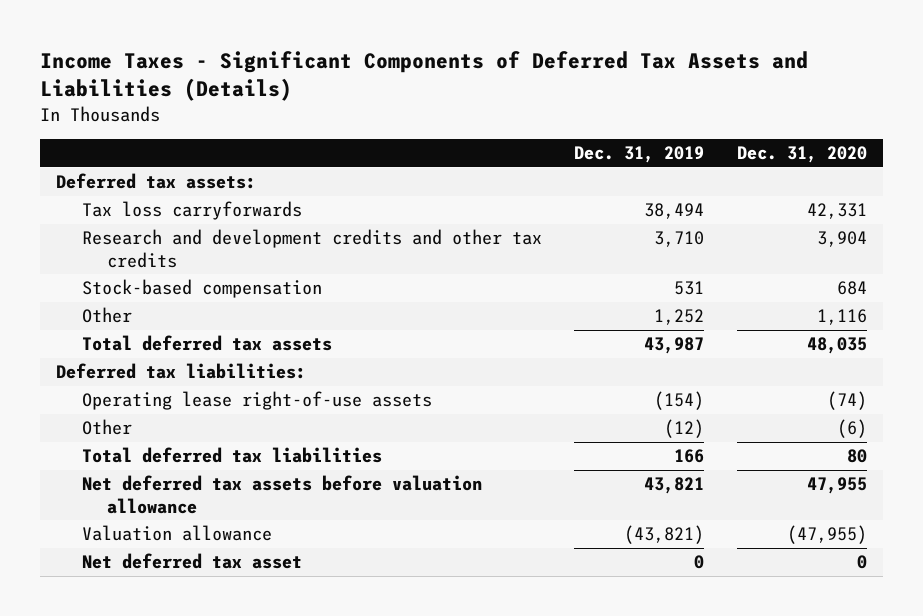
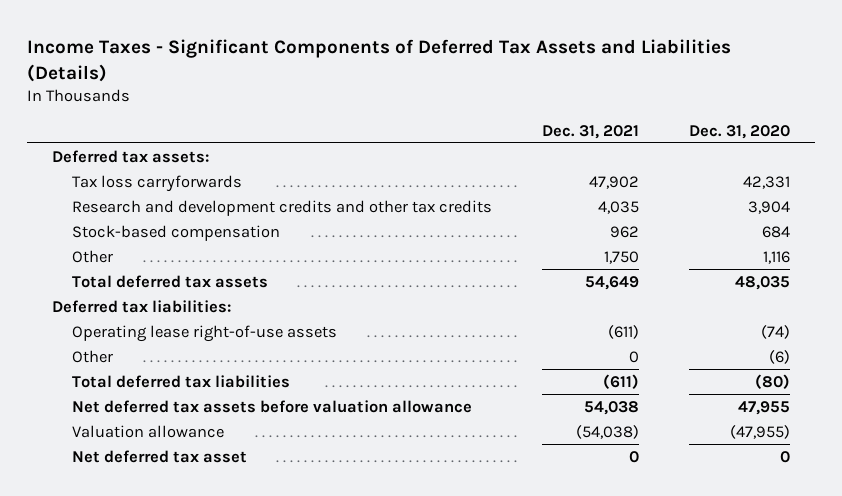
- | Dec. 31, 2019 | Dec. 31, 2020
+ | Dec. 31, 2021 | Dec. 31, 2020
- Total deferred tax liabilities | 166 | 80
+ Total deferred tax liabilities | (611) | (80)

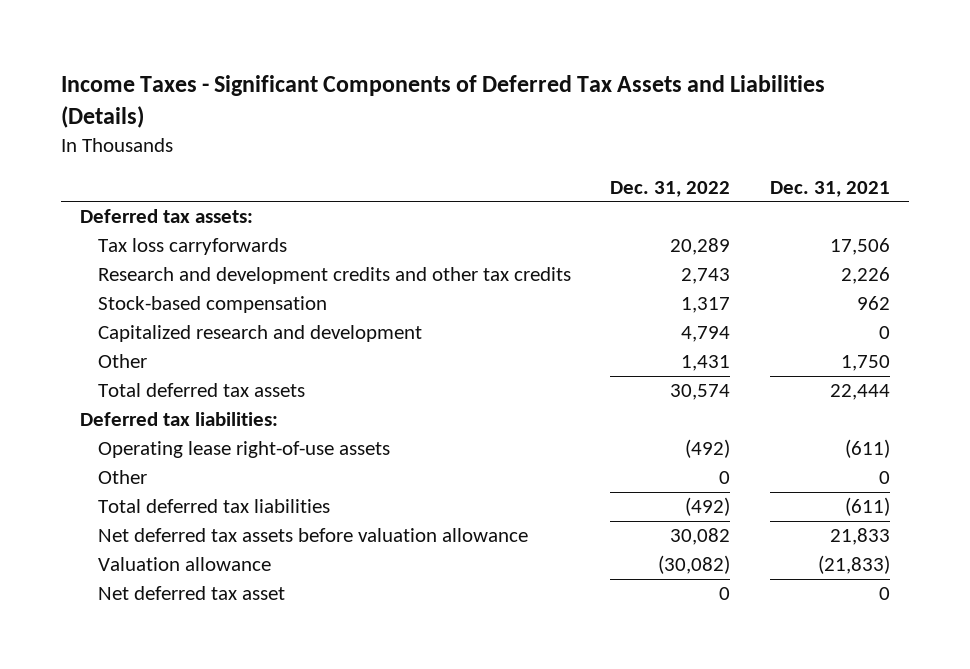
- | Dec. 31, 2021 | Dec. 31, 2020
+ | Dec. 31, 2022 | Dec. 31, 2021
- Tax loss carryforwards | 47,902 | 42,331
- Research and development credits and other tax credits | 4,035 | 3,904
+ Tax loss carryforwards | 20,289 | 17,506
+ Research and development credits and other tax credits | 2,743 | 2,226
+ Capitalized research and development | 4,794 | 0
- Total deferred tax assets | 54,649 | 48,035
+ Total deferred tax assets | 30,574 | 22,444
- Net deferred tax assets before valuation allowance | 54,038 | 47,955
- Valuation allowance | (54,038) | (47,955)
+ Net deferred tax assets before valuation allowance | 30,082 | 21,833
+ Valuation allowance | (30,082) | (21,833)

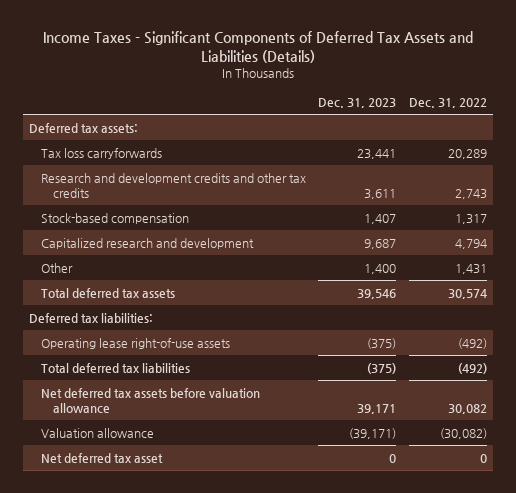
- | Dec. 31, 2022 | Dec. 31, 2021
+ | Dec. 31, 2023 | Dec. 31, 2022
- Other | 0 | 0

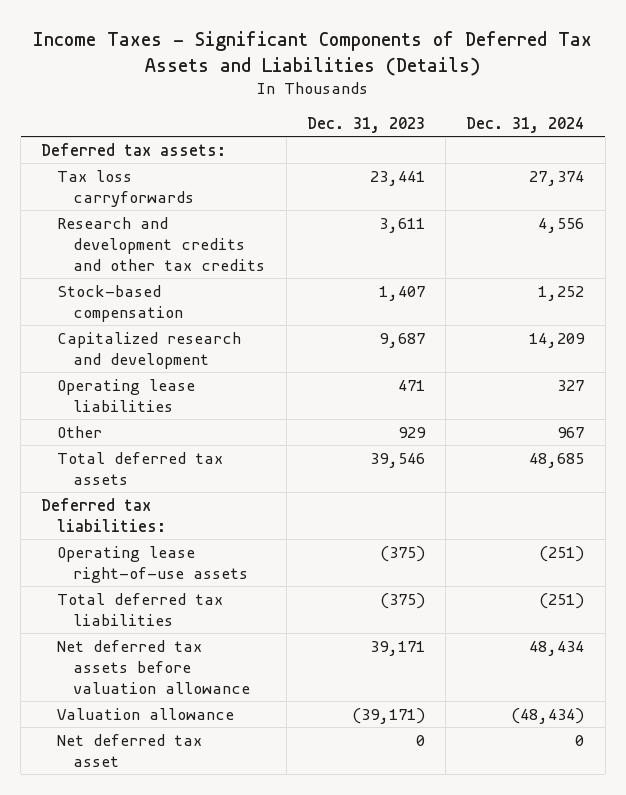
- | Dec. 31, 2023 | Dec. 31, 2022
+ | Dec. 31, 2023 | Dec. 31, 2024
- Other | 1,400 | 1,431
+ Operating lease liabilities | 471 | 327
+ Other | 929 | 967

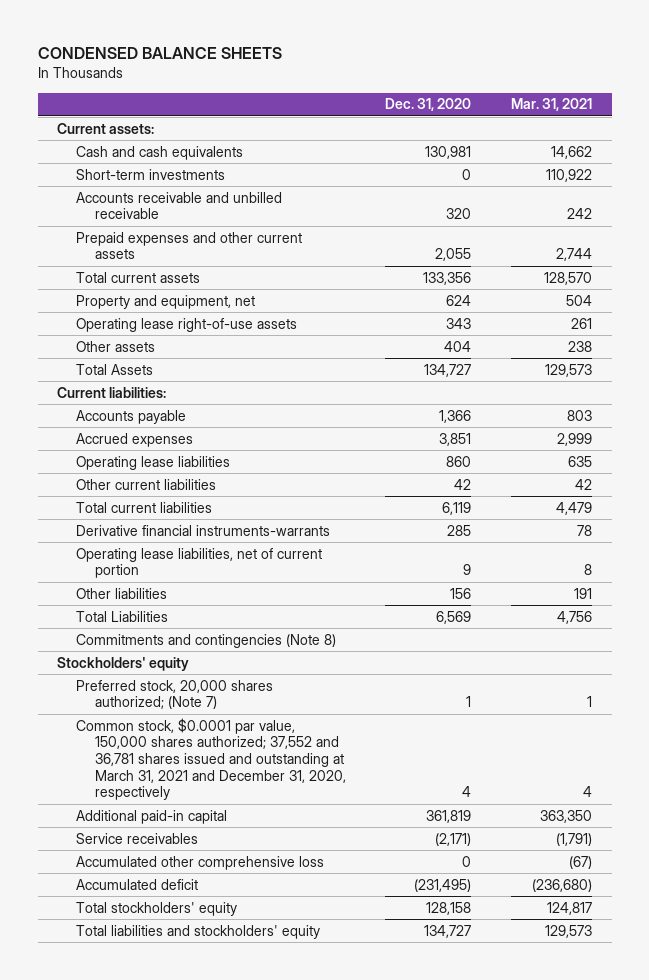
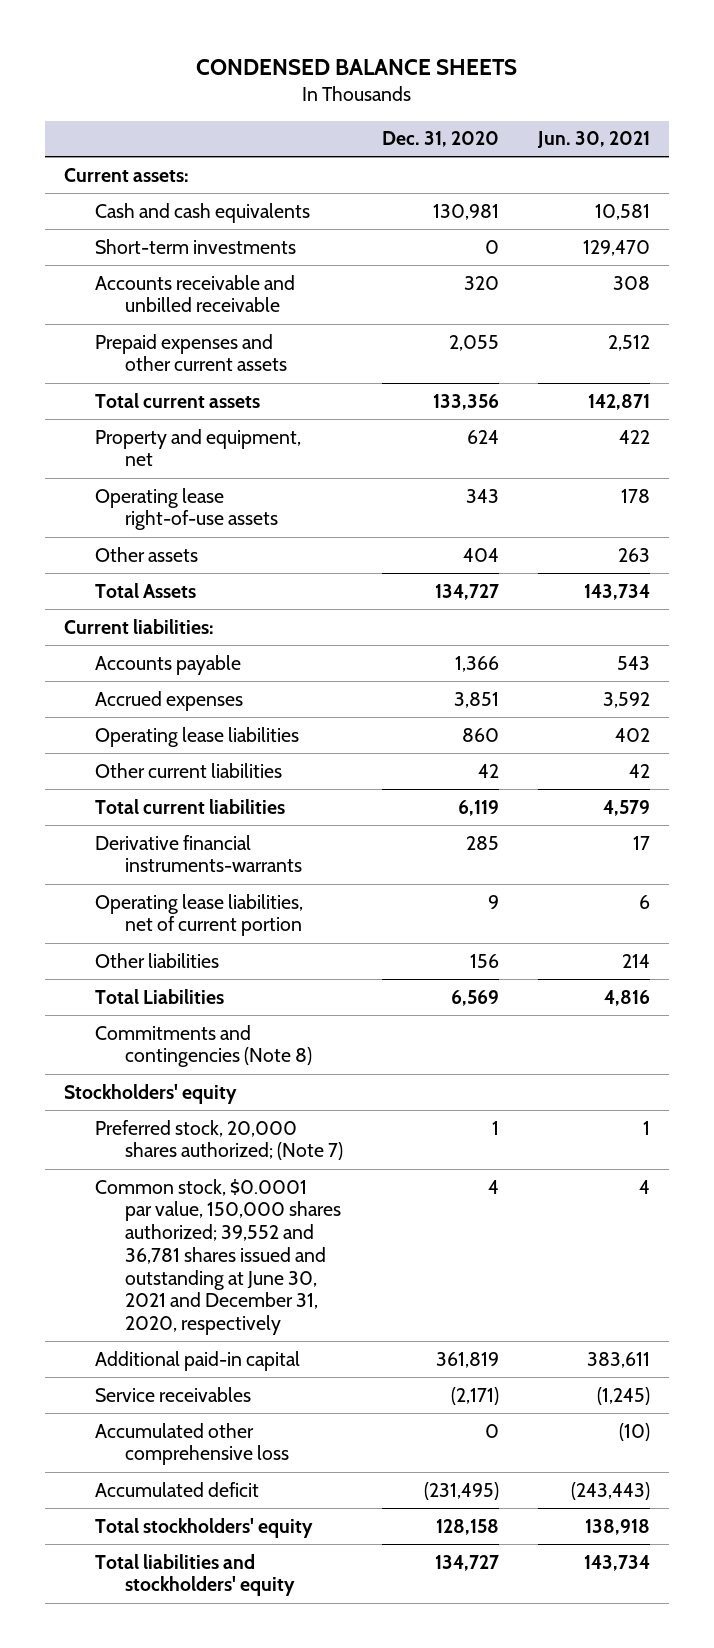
- | Dec. 31, 2020 | Mar. 31, 2021
+ | Dec. 31, 2020 | Jun. 30, 2021
- Common stock, $0.0001 par value, 150,000 shares authorized; 37,552 and 36,781 shares issued and outstanding at March 31, 2021 and December 31, 2020, respectively | 4 | 4
+ Common stock, $0.0001 par value, 150,000 shares authorized; 39,552 and 36,781 shares issued and outstanding at June 30, 2021 and December 31, 2020, respectively | 4 | 4

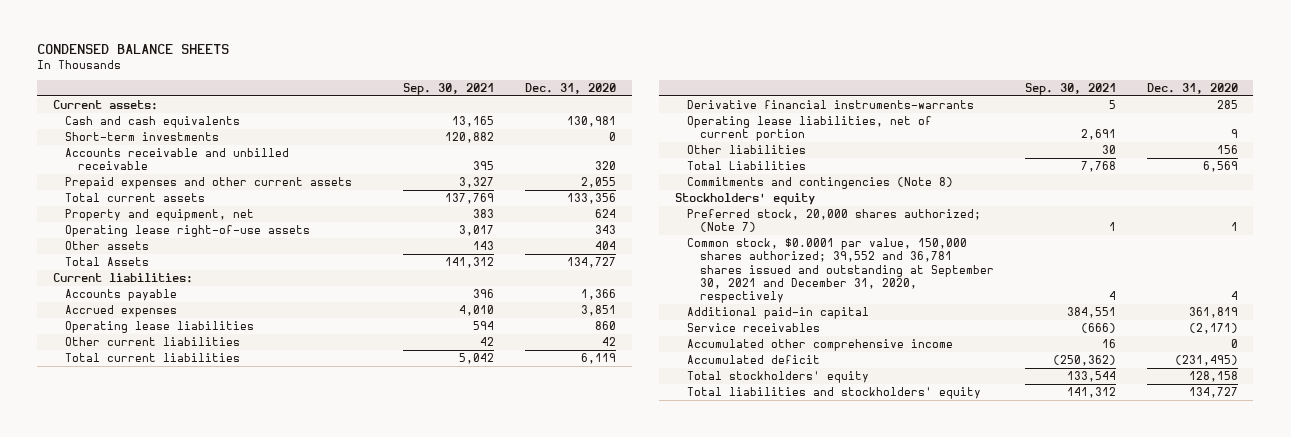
- | Dec. 31, 2020 | Jun. 30, 2021
+ | Sep. 30, 2021 | Dec. 31, 2020
- Common stock, $0.0001 par value, 150,000 shares authorized; 39,552 and 36,781 shares issued and outstanding at June 30, 2021 and December 31, 2020, respectively | 4 | 4
+ Common stock, $0.0001 par value, 150,000 shares authorized; 39,552 and 36,781 shares issued and outstanding at September 30, 2021 and December 31, 2020, respectively | 4 | 4
- Accumulated other comprehensive loss | 0 | (10)
+ Accumulated other comprehensive income | 16 | 0

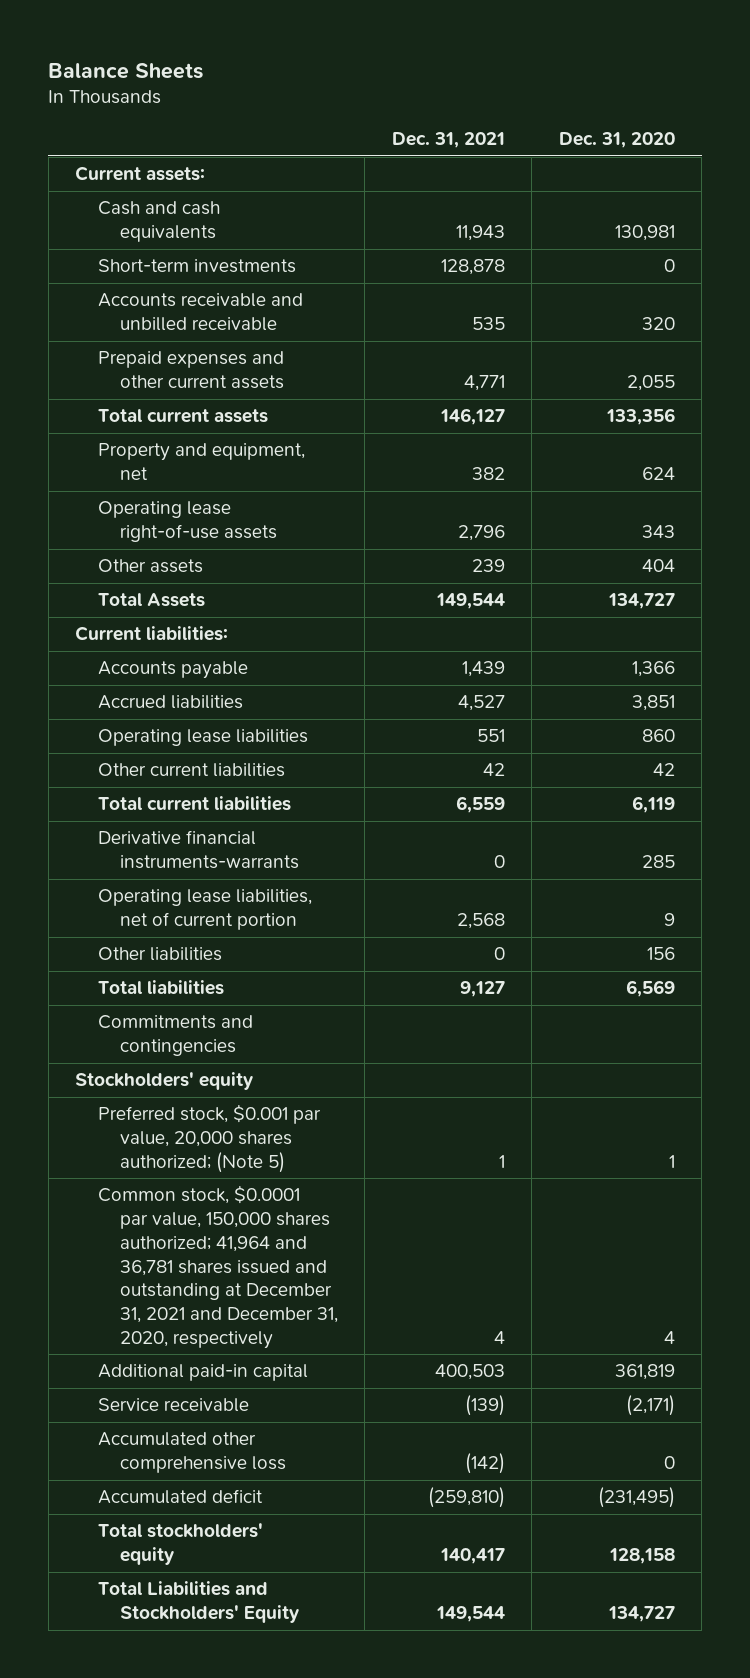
- CONDENSED BALANCE SHEETS
+ Balance Sheets
- | Sep. 30, 2021 | Dec. 31, 2020
+ | Dec. 31, 2021 | Dec. 31, 2020
- Accrued expenses | 4,010 | 3,851
+ Accrued liabilities | 4,527 | 3,851
- Total Liabilities | 7,768 | 6,569
- Commitments and contingencies (Note 8)
+ Total liabilities | 9,127 | 6,569
+ Commitments and contingencies
- Preferred stock, 20,000 shares authorized; (Note 7) | 1 | 1
- Common stock, $0.0001 par value, 150,000 shares authorized; 39,552 and 36,781 shares issued and outstanding at September 30, 2021 and December 31, 2020, respectively | 4 | 4
+ Preferred stock, $0.001 par value, 20,000 shares authorized; (Note 5) | 1 | 1
+ Common stock, $0.0001 par value, 150,000 shares authorized; 41,964 and 36,781 shares issued and outstanding at December 31, 2021 and December 31, 2020, respectively | 4 | 4
- Service receivables | (666) | (2,171)
- Accumulated other comprehensive income | 16 | 0
+ Service receivable | (139) | (2,171)
+ Accumulated other comprehensive loss | (142) | 0
- Total liabilities and stockholders' equity | 141,312 | 134,727
+ Total Liabilities and Stockholders' Equity | 149,544 | 134,727

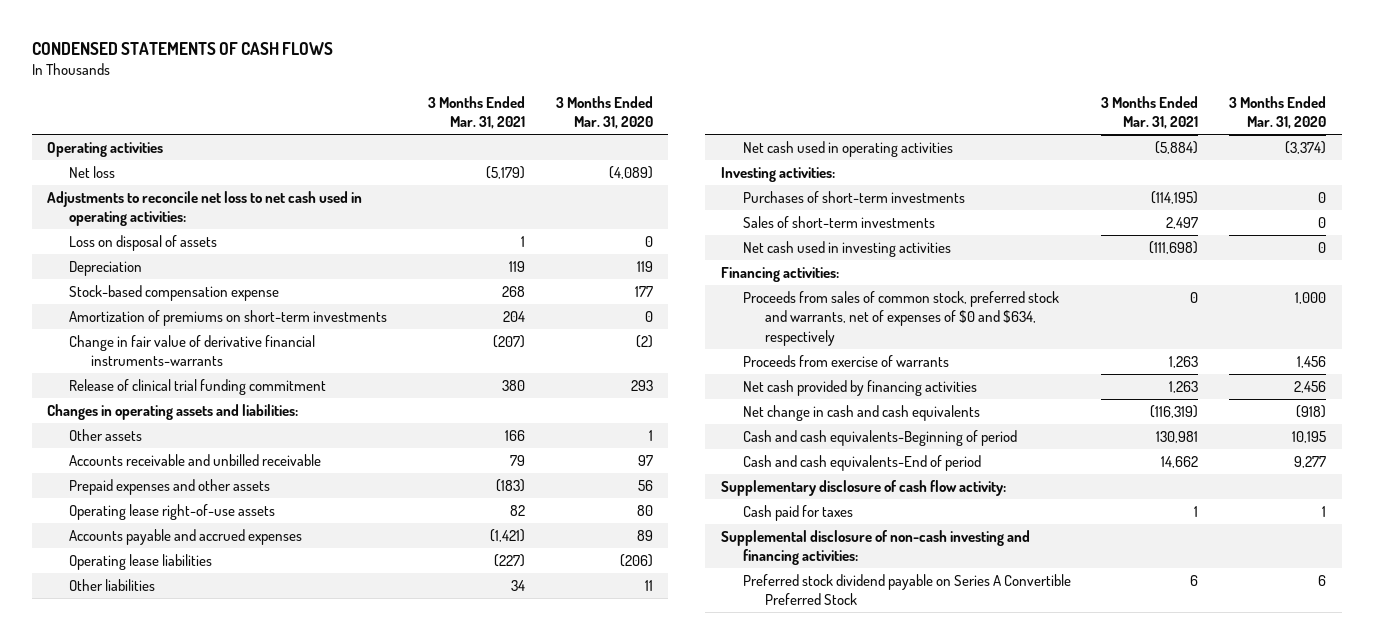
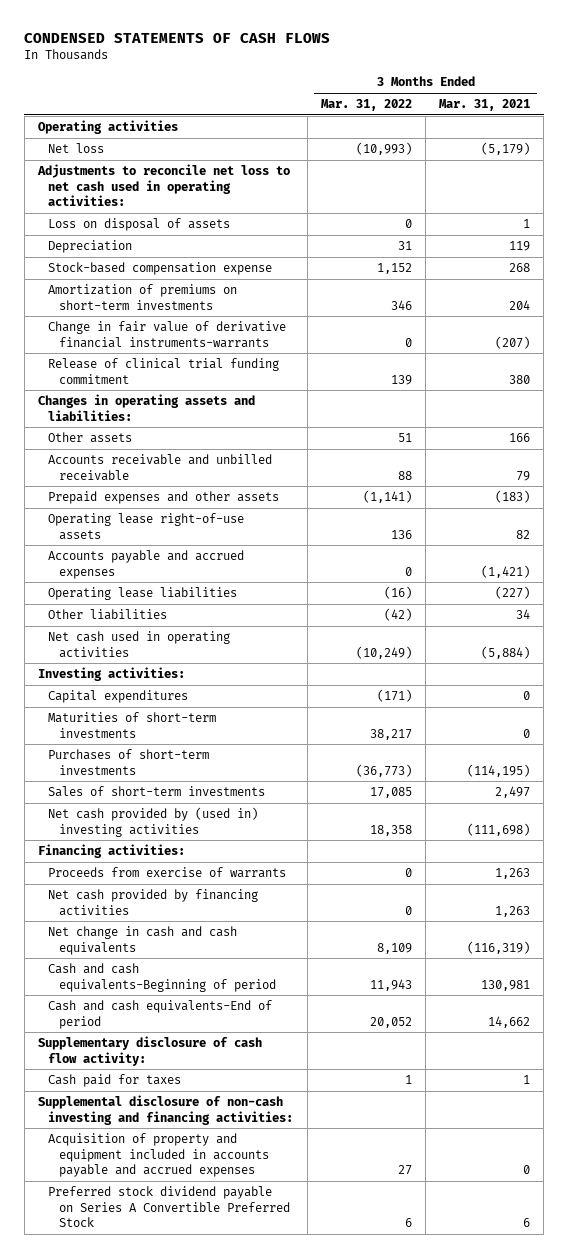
- | 3 Months Ended Mar. 31, 2021 | 3 Months Ended Mar. 31, 2020
+ | 3 Months Ended Mar. 31, 2022 | 3 Months Ended Mar. 31, 2021
+ Capital expenditures | (171) | 0
+ Maturities of short-term investments | 38,217 | 0
- Net cash used in investing activities | (111,698) | 0
+ Net cash provided by (used in) investing activities | 18,358 | (111,698)
- Proceeds from sales of common stock, preferred stock and warrants, net of expenses of $0 and $634, respectively | 0 | 1,000
+ Acquisition of property and equipment included in accounts payable and accrued expenses | 27 | 0

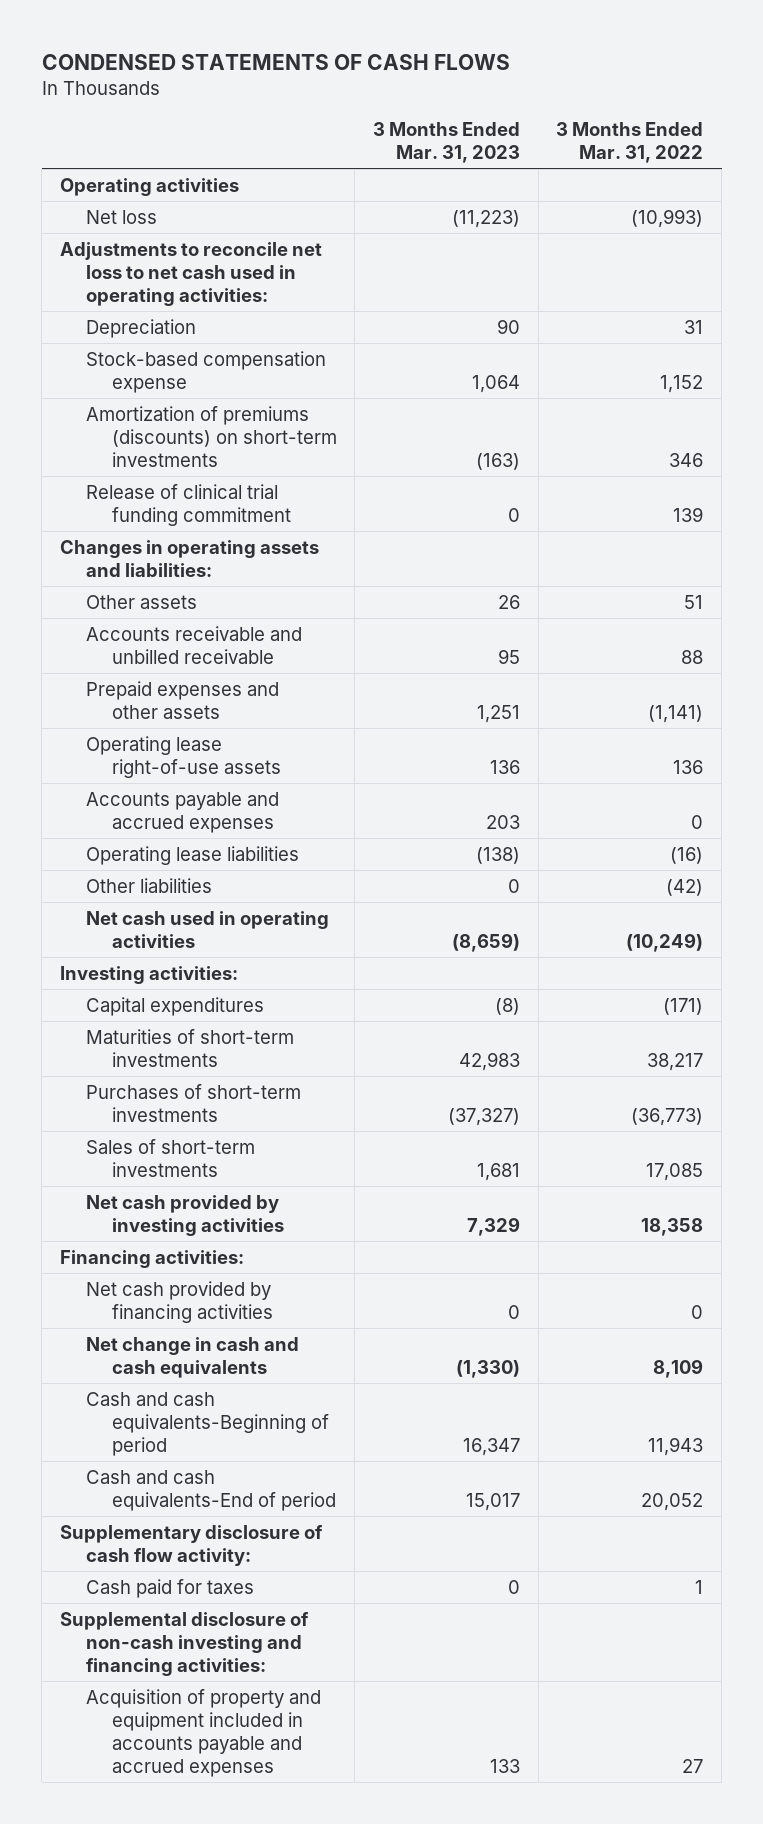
- | 3 Months Ended Mar. 31, 2022 | 3 Months Ended Mar. 31, 2021
+ | 3 Months Ended Mar. 31, 2023 | 3 Months Ended Mar. 31, 2022
- Loss on disposal of assets | 0 | 1
- Amortization of premiums on short-term investments | 346 | 204
- Change in fair value of derivative financial instruments-warrants | 0 | (207)
+ Amortization of premiums (discounts) on short-term investments | (163) | 346
- Net cash provided by (used in) investing activities | 18,358 | (111,698)
+ Net cash provided by investing activities | 7,329 | 18,358
- Proceeds from exercise of warrants | 0 | 1,263
- Preferred stock dividend payable on Series A Convertible Preferred Stock | 6 | 6

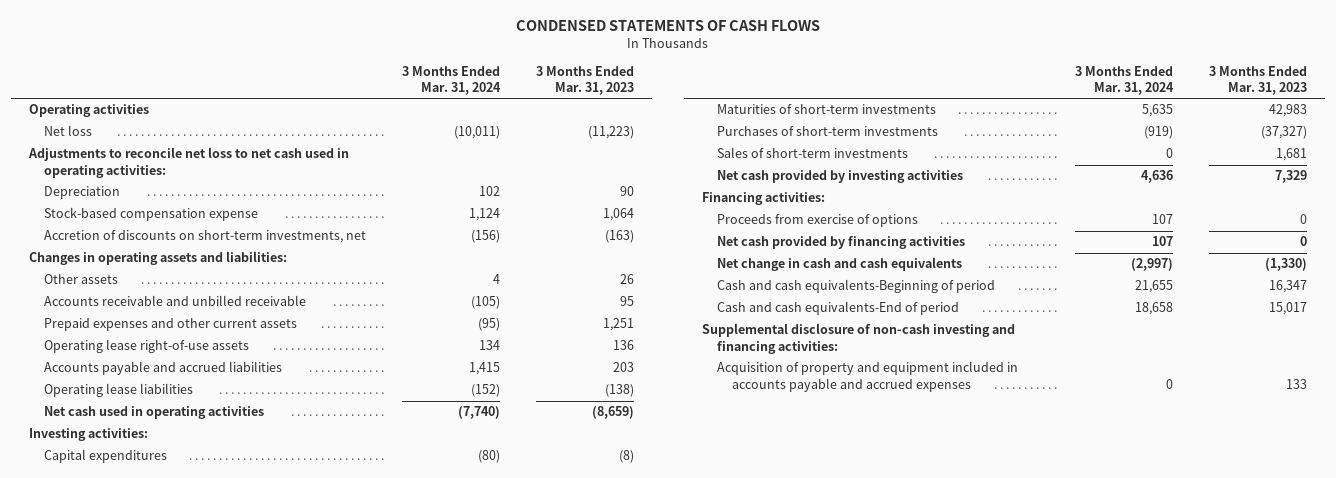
- | 3 Months Ended Mar. 31, 2023 | 3 Months Ended Mar. 31, 2022
+ | 3 Months Ended Mar. 31, 2024 | 3 Months Ended Mar. 31, 2023
- Amortization of premiums (discounts) on short-term investments | (163) | 346
- Release of clinical trial funding commitment | 0 | 139
+ Accretion of discounts on short-term investments, net | (156) | (163)
- Prepaid expenses and other assets | 1,251 | (1,141)
+ Prepaid expenses and other current assets | (95) | 1,251
- Accounts payable and accrued expenses | 203 | 0
+ Accounts payable and accrued liabilities | 1,415 | 203
- Other liabilities | 0 | (42)
+ Proceeds from exercise of options | 107 | 0
- Supplementary disclosure of cash flow activity:
- Cash paid for taxes | 0 | 1

